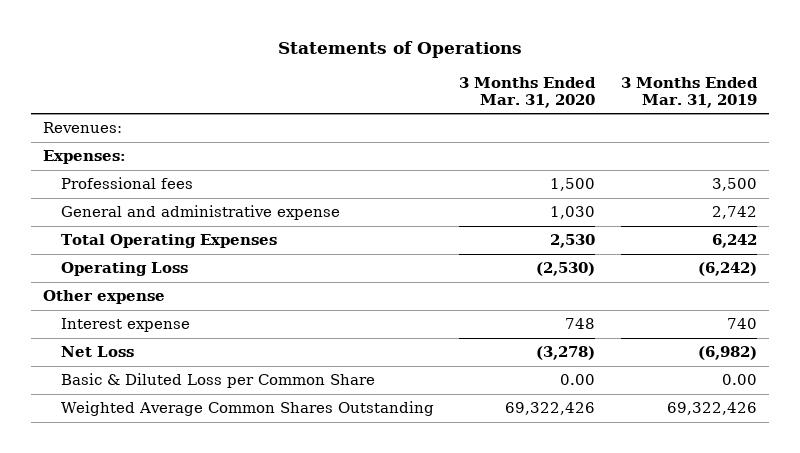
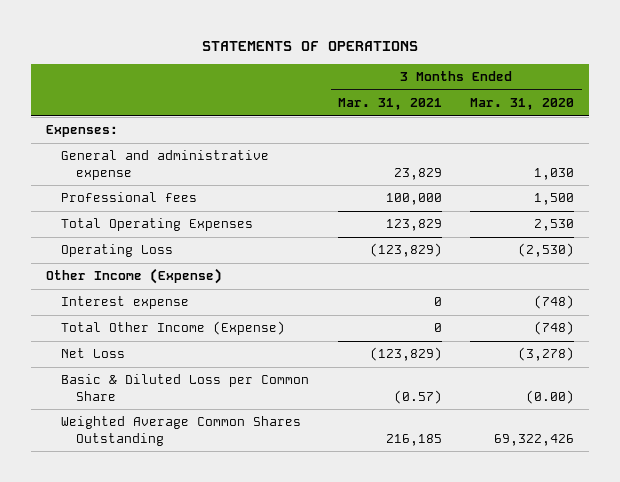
- Statements of Operations
+ STATEMENTS OF OPERATIONS
- | 3 Months Ended Mar. 31, 2020 | 3 Months Ended Mar. 31, 2019
+ | 3 Months Ended Mar. 31, 2021 | 3 Months Ended Mar. 31, 2020
- Revenues:
moved down: Professional fees | 100,000 | 1,500
- Other expense
- Interest expense | 748 | 740
+ Other Income (Expense)
+ Interest expense | 0 | (748)
+ Total Other Income (Expense) | 0 | (748)
- Basic & Diluted Loss per Common Share | 0.00 | 0.00
+ Basic & Diluted Loss per Common Share | (0.57) | (0.00)

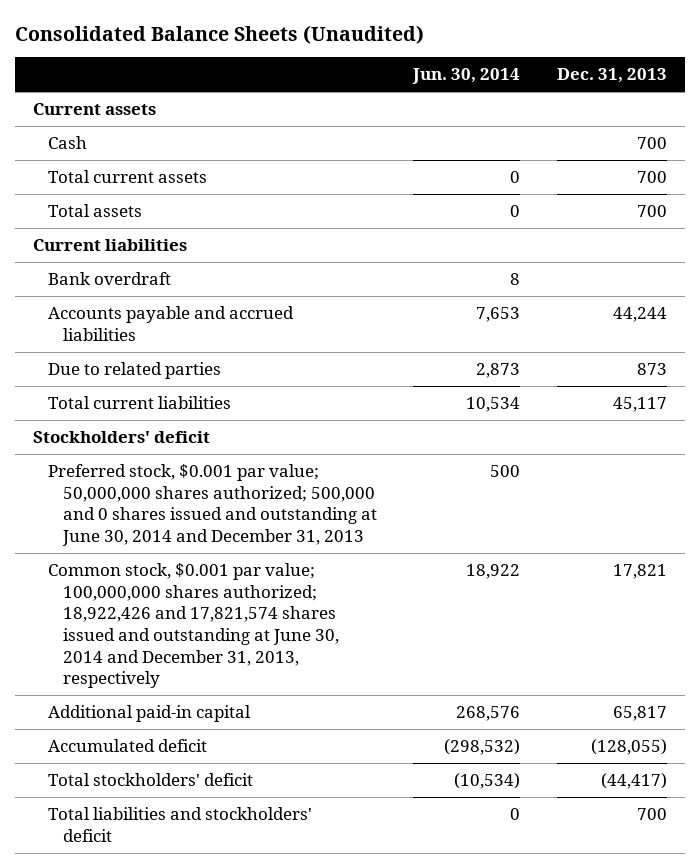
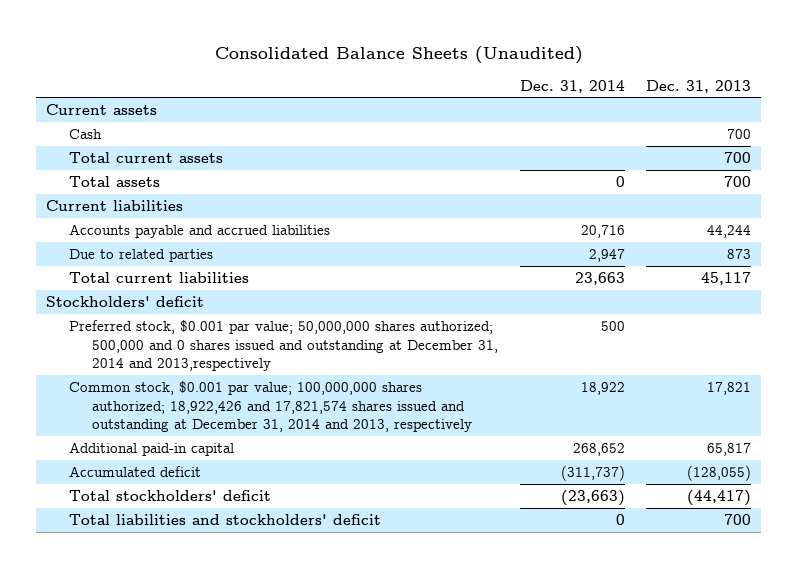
- | Jun. 30, 2014 | Dec. 31, 2013
+ | Dec. 31, 2014 | Dec. 31, 2013
- Bank overdraft | 8 |
- Preferred stock, $0.001 par value; 50,000,000 shares authorized; 500,000 and 0 shares issued and outstanding at June 30, 2014 and December 31, 2013 | 500 |
- Common stock, $0.001 par value; 100,000,000 shares authorized; 18,922,426 and 17,821,574 shares issued and outstanding at June 30, 2014 and December 31, 2013, respectively | 18,922 | 17,821
+ Preferred stock, $0.001 par value; 50,000,000 shares authorized; 500,000 and 0 shares issued and outstanding at December 31, 2014 and 2013,respectively | 500 |
+ Common stock, $0.001 par value; 100,000,000 shares authorized; 18,922,426 and 17,821,574 shares issued and outstanding at December 31, 2014 and 2013, respectively | 18,922 | 17,821

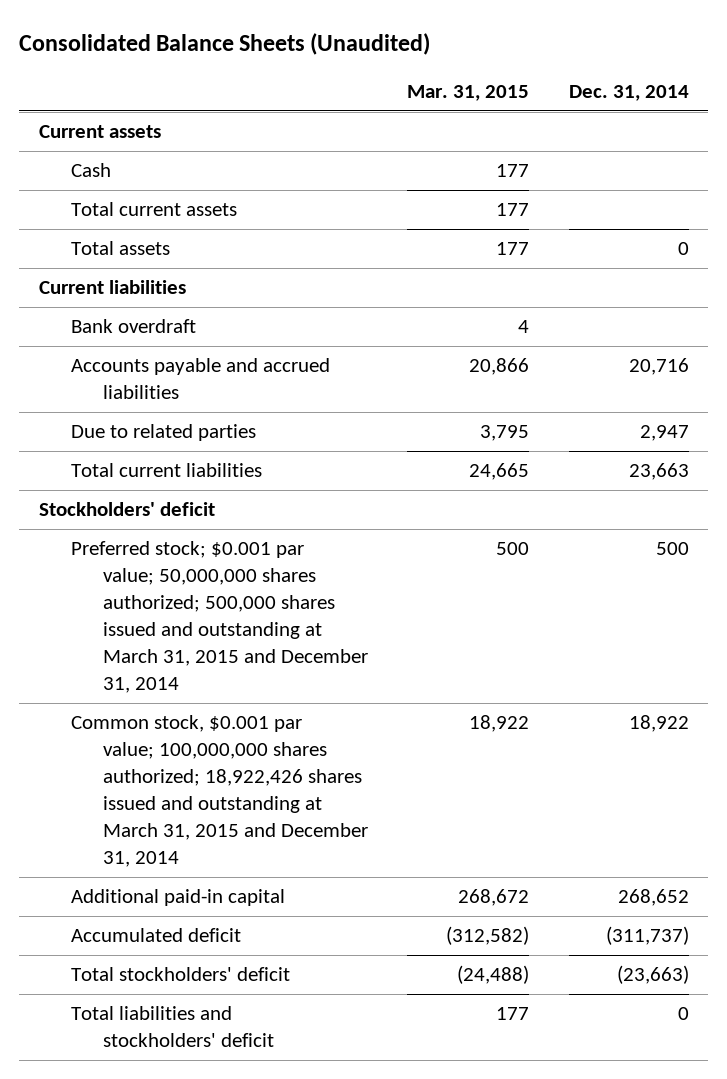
- | Dec. 31, 2014 | Dec. 31, 2013
+ | Mar. 31, 2015 | Dec. 31, 2014
+ Bank overdraft | 4 |
- Preferred stock, $0.001 par value; 50,000,000 shares authorized; 500,000 and 0 shares issued and outstanding at December 31, 2014 and 2013,respectively | 500 |
- Common stock, $0.001 par value; 100,000,000 shares authorized; 18,922,426 and 17,821,574 shares issued and outstanding at December 31, 2014 and 2013, respectively | 18,922 | 17,821
+ Preferred stock; $0.001 par value; 50,000,000 shares authorized; 500,000 shares issued and outstanding at March 31, 2015 and December 31, 2014 | 500 | 500
+ Common stock, $0.001 par value; 100,000,000 shares authorized; 18,922,426 shares issued and outstanding at March 31, 2015 and December 31, 2014 | 18,922 | 18,922

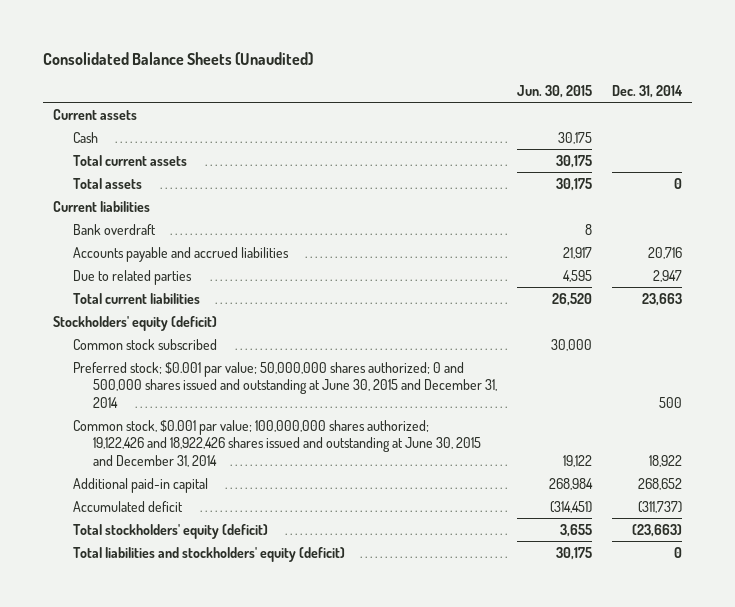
- | Mar. 31, 2015 | Dec. 31, 2014
+ | Jun. 30, 2015 | Dec. 31, 2014
- Stockholders' deficit
- Preferred stock; $0.001 par value; 50,000,000 shares authorized; 500,000 shares issued and outstanding at March 31, 2015 and December 31, 2014 | 500 | 500
- Common stock, $0.001 par value; 100,000,000 shares authorized; 18,922,426 shares issued and outstanding at March 31, 2015 and December 31, 2014 | 18,922 | 18,922
+ Stockholders' equity (deficit)
+ Common stock subscribed | 30,000 |
+ Preferred stock; $0.001 par value; 50,000,000 shares authorized; 0 and 500,000 shares issued and outstanding at June 30, 2015 and December 31, 2014 | | 500
+ Common stock, $0.001 par value; 100,000,000 shares authorized; 19,122,426 and 18,922,426 shares issued and outstanding at June 30, 2015 and December 31, 2014 | 19,122 | 18,922
- Total stockholders' deficit | (24,488) | (23,663)
- Total liabilities and stockholders' deficit | 177 | 0
+ Total stockholders' equity (deficit) | 3,655 | (23,663)
+ Total liabilities and stockholders' equity (deficit) | 30,175 | 0

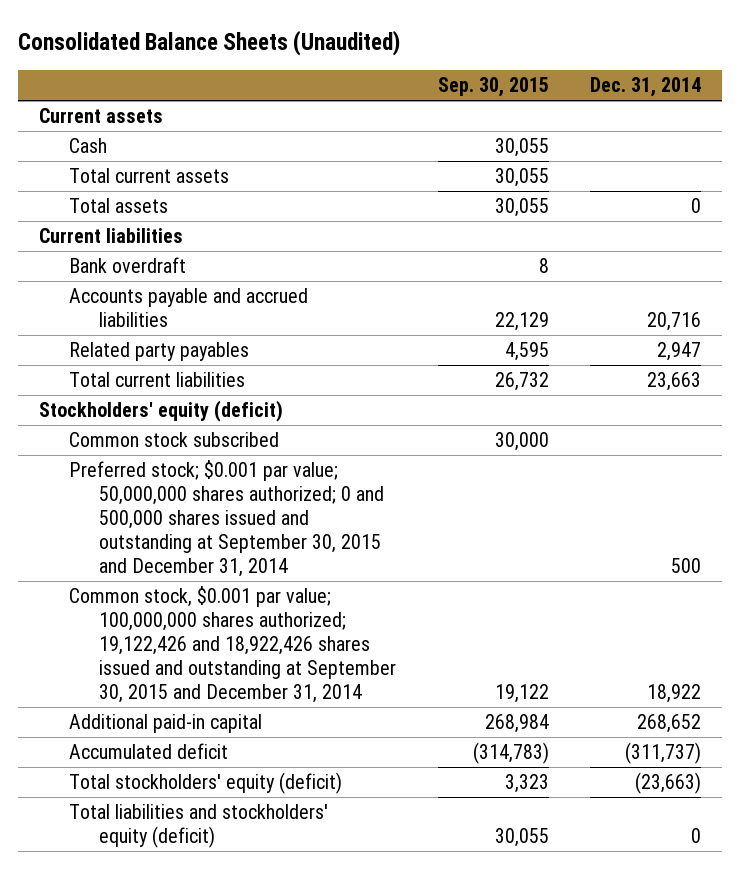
- | Jun. 30, 2015 | Dec. 31, 2014
+ | Sep. 30, 2015 | Dec. 31, 2014
- Due to related parties | 4,595 | 2,947
+ Related party payables | 4,595 | 2,947
- Preferred stock; $0.001 par value; 50,000,000 shares authorized; 0 and 500,000 shares issued and outstanding at June 30, 2015 and December 31, 2014 | | 500
- Common stock, $0.001 par value; 100,000,000 shares authorized; 19,122,426 and 18,922,426 shares issued and outstanding at June 30, 2015 and December 31, 2014 | 19,122 | 18,922
+ Preferred stock; $0.001 par value; 50,000,000 shares authorized; 0 and 500,000 shares issued and outstanding at September 30, 2015 and December 31, 2014 | | 500
+ Common stock, $0.001 par value; 100,000,000 shares authorized; 19,122,426 and 18,922,426 shares issued and outstanding at September 30, 2015 and December 31, 2014 | 19,122 | 18,922

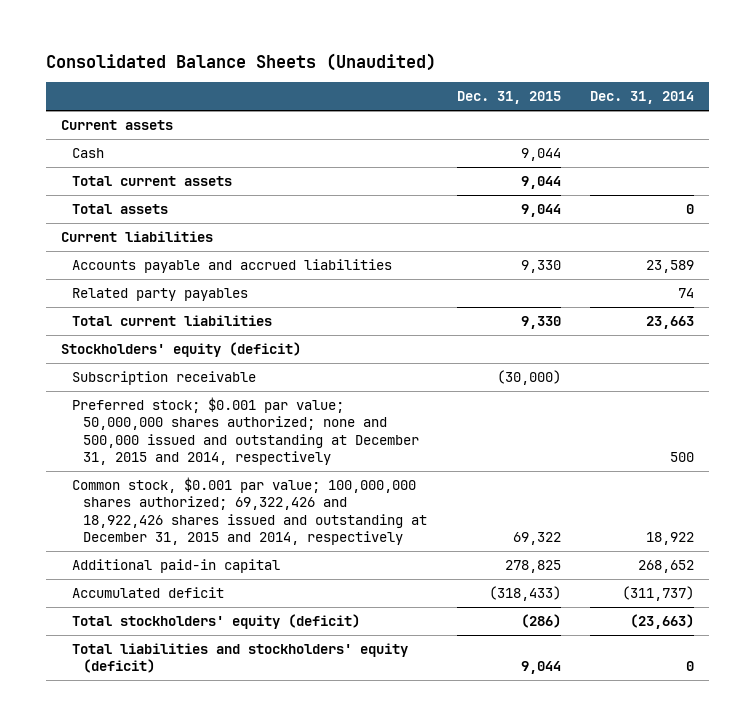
- | Sep. 30, 2015 | Dec. 31, 2014
+ | Dec. 31, 2015 | Dec. 31, 2014
- Bank overdraft | 8 |
- Accounts payable and accrued liabilities | 22,129 | 20,716
- Related party payables | 4,595 | 2,947
+ Accounts payable and accrued liabilities | 9,330 | 23,589
+ Related party payables | | 74
- Common stock subscribed | 30,000 |
- Preferred stock; $0.001 par value; 50,000,000 shares authorized; 0 and 500,000 shares issued and outstanding at September 30, 2015 and December 31, 2014 | | 500
- Common stock, $0.001 par value; 100,000,000 shares authorized; 19,122,426 and 18,922,426 shares issued and outstanding at September 30, 2015 and December 31, 2014 | 19,122 | 18,922
+ Subscription receivable | (30,000) |
+ Preferred stock; $0.001 par value; 50,000,000 shares authorized; none and 500,000 issued and outstanding at December 31, 2015 and 2014, respectively | | 500
+ Common stock, $0.001 par value; 100,000,000 shares authorized; 69,322,426 and 18,922,426 shares issued and outstanding at December 31, 2015 and 2014, respectively | 69,322 | 18,922

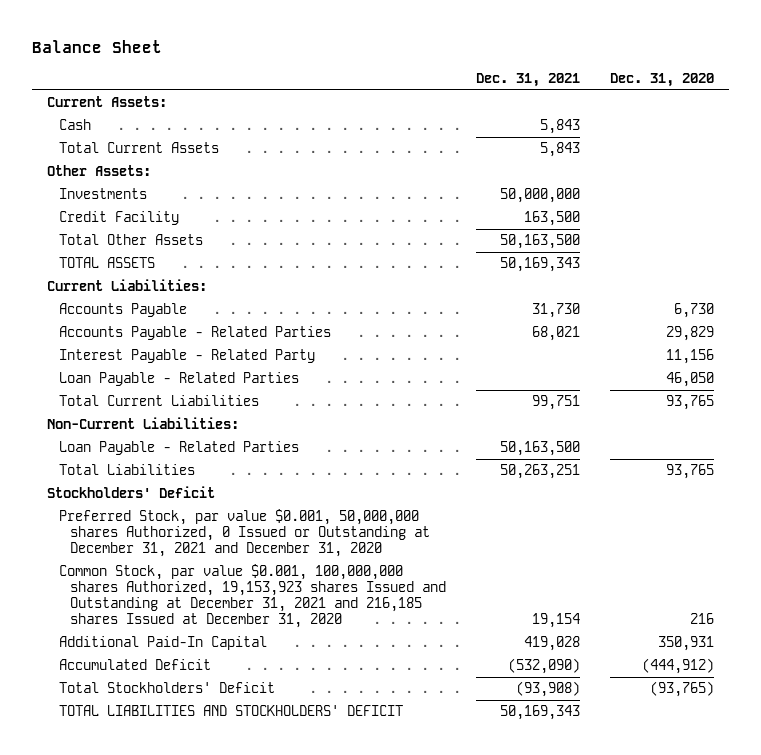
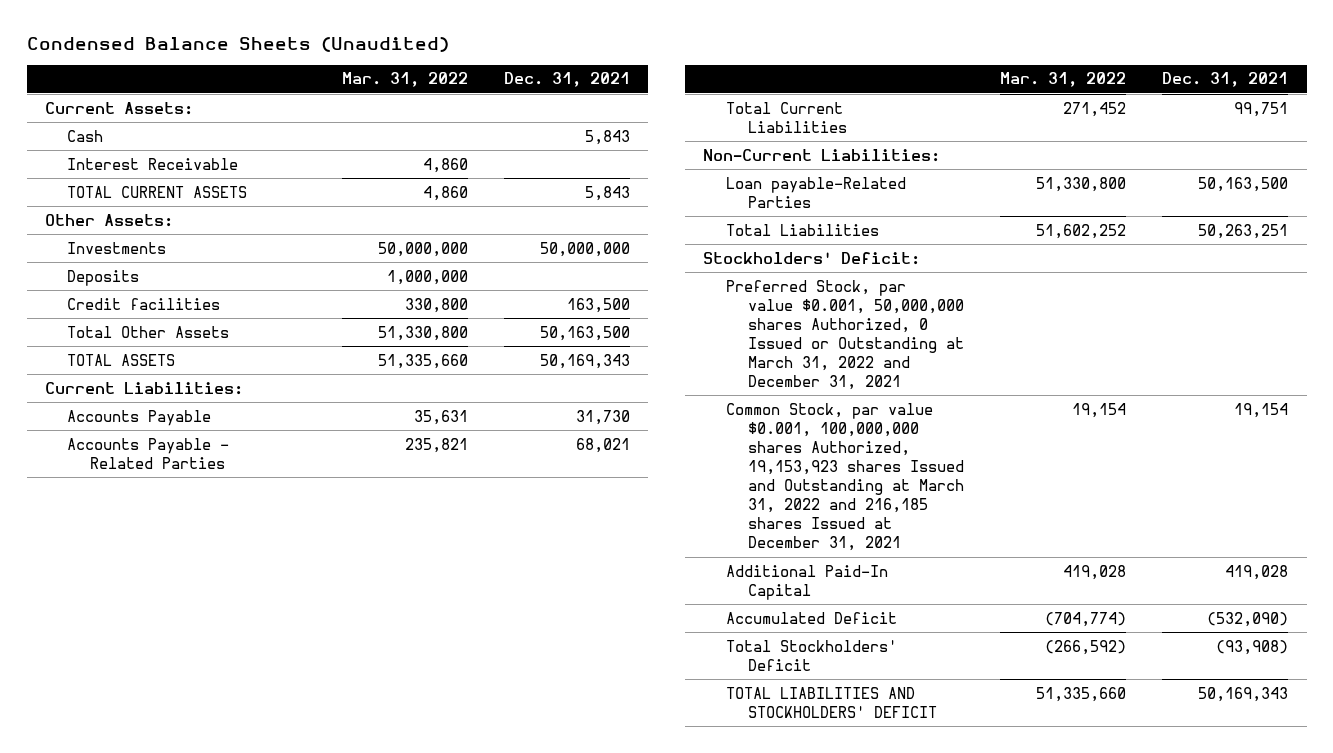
- Balance Sheet
+ Condensed Balance Sheets (Unaudited)
- | Dec. 31, 2021 | Dec. 31, 2020
+ | Mar. 31, 2022 | Dec. 31, 2021
- Total Current Assets | 5,843 |
+ Interest Receivable | 4,860 |
+ TOTAL CURRENT ASSETS | 4,860 | 5,843
- Credit Facility | 163,500 |
+ Deposits | 1,000,000 |
+ Credit facilities | 330,800 | 163,500
- Interest Payable - Related Party | | 11,156
- Loan Payable - Related Parties | | 46,050
- Loan Payable - Related Parties | 50,163,500 |
+ Loan payable-Related Parties | 51,330,800 | 50,163,500
- Stockholders' Deficit
- Preferred Stock, par value $0.001, 50,000,000 shares Authorized, 0 Issued or Outstanding at December 31, 2021 and December 31, 2020
- Common Stock, par value $0.001, 100,000,000 shares Authorized, 19,153,923 shares Issued and Outstanding at December 31, 2021 and 216,185 shares Issued at December 31, 2020 | 19,154 | 216
+ Stockholders' Deficit:
+ Preferred Stock, par value $0.001, 50,000,000 shares Authorized, 0 Issued or Outstanding at March 31, 2022 and December 31, 2021
+ Common Stock, par value $0.001, 100,000,000 shares Authorized, 19,153,923 shares Issued and Outstanding at March 31, 2022 and 216,185 shares Issued at December 31, 2021 | 19,154 | 19,154

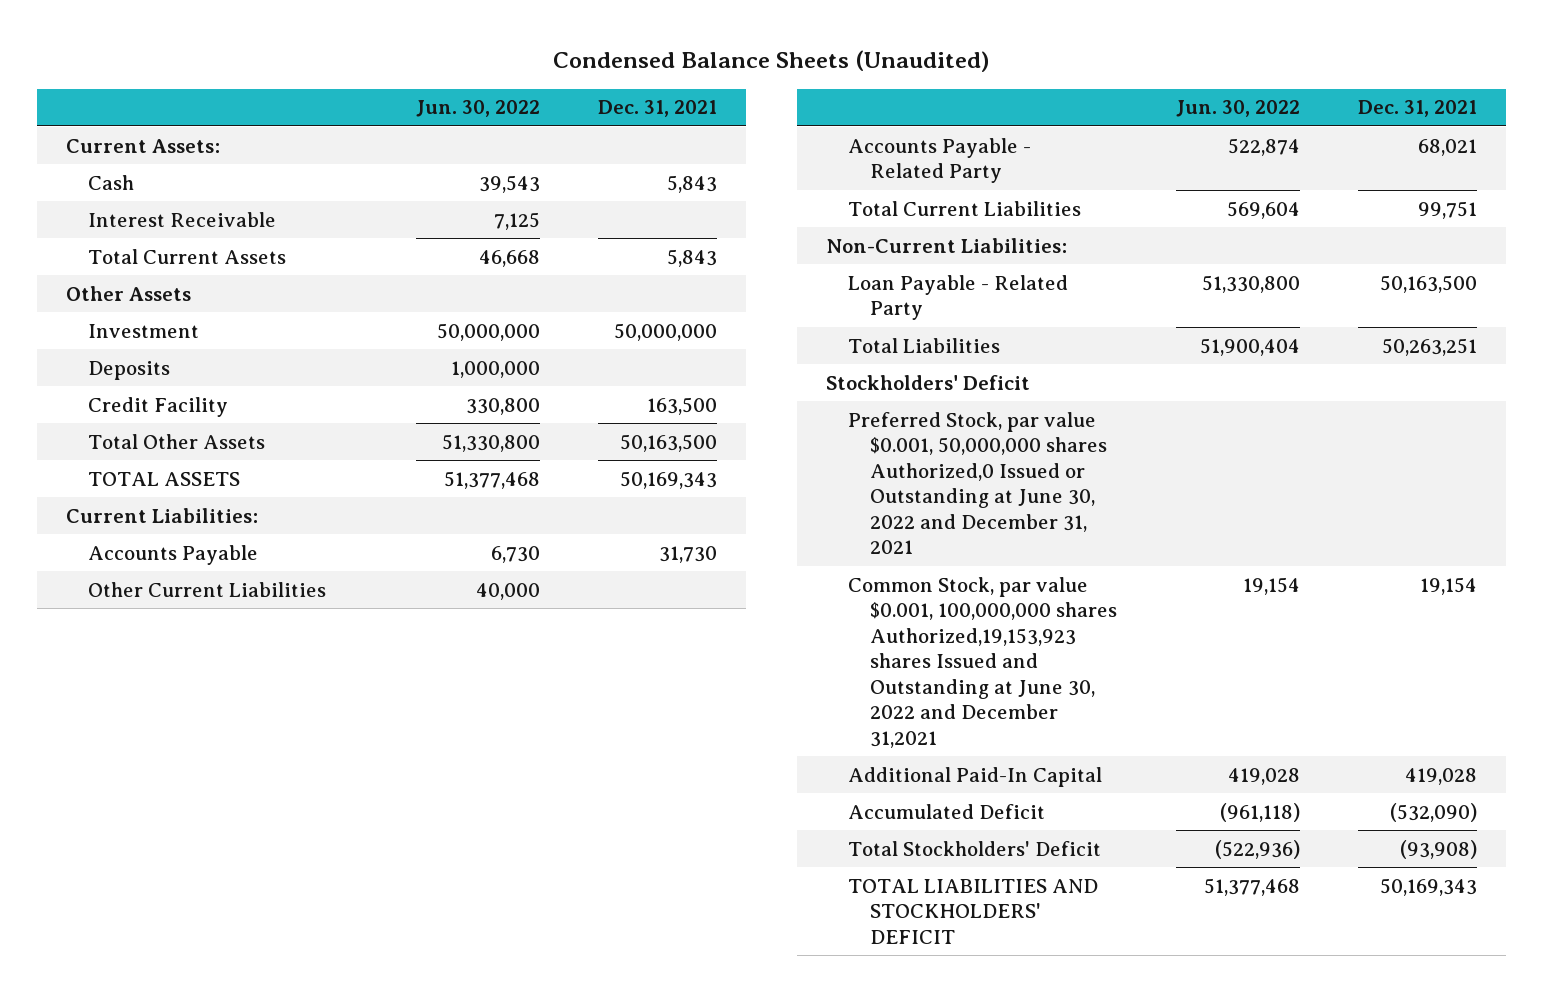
- | Mar. 31, 2022 | Dec. 31, 2021
+ | Jun. 30, 2022 | Dec. 31, 2021
- TOTAL CURRENT ASSETS | 4,860 | 5,843
- Other Assets:
- Investments | 50,000,000 | 50,000,000
+ Total Current Assets | 46,668 | 5,843
+ Other Assets
+ Investment | 50,000,000 | 50,000,000
- Credit facilities | 330,800 | 163,500
+ Credit Facility | 330,800 | 163,500
- Accounts Payable - Related Parties | 235,821 | 68,021
+ Other Current Liabilities | 40,000 |
+ Accounts Payable - Related Party | 522,874 | 68,021
- Loan payable-Related Parties | 51,330,800 | 50,163,500
+ Loan Payable - Related Party | 51,330,800 | 50,163,500
- Stockholders' Deficit:
- Preferred Stock, par value $0.001, 50,000,000 shares Authorized, 0 Issued or Outstanding at March 31, 2022 and December 31, 2021
- Common Stock, par value $0.001, 100,000,000 shares Authorized, 19,153,923 shares Issued and Outstanding at March 31, 2022 and 216,185 shares Issued at December 31, 2021 | 19,154 | 19,154
+ Stockholders' Deficit
+ Preferred Stock, par value $0.001, 50,000,000 shares Authorized,0 Issued or Outstanding at June 30, 2022 and December 31, 2021
+ Common Stock, par value $0.001, 100,000,000 shares Authorized,19,153,923 shares Issued and Outstanding at June 30, 2022 and December 31,2021 | 19,154 | 19,154

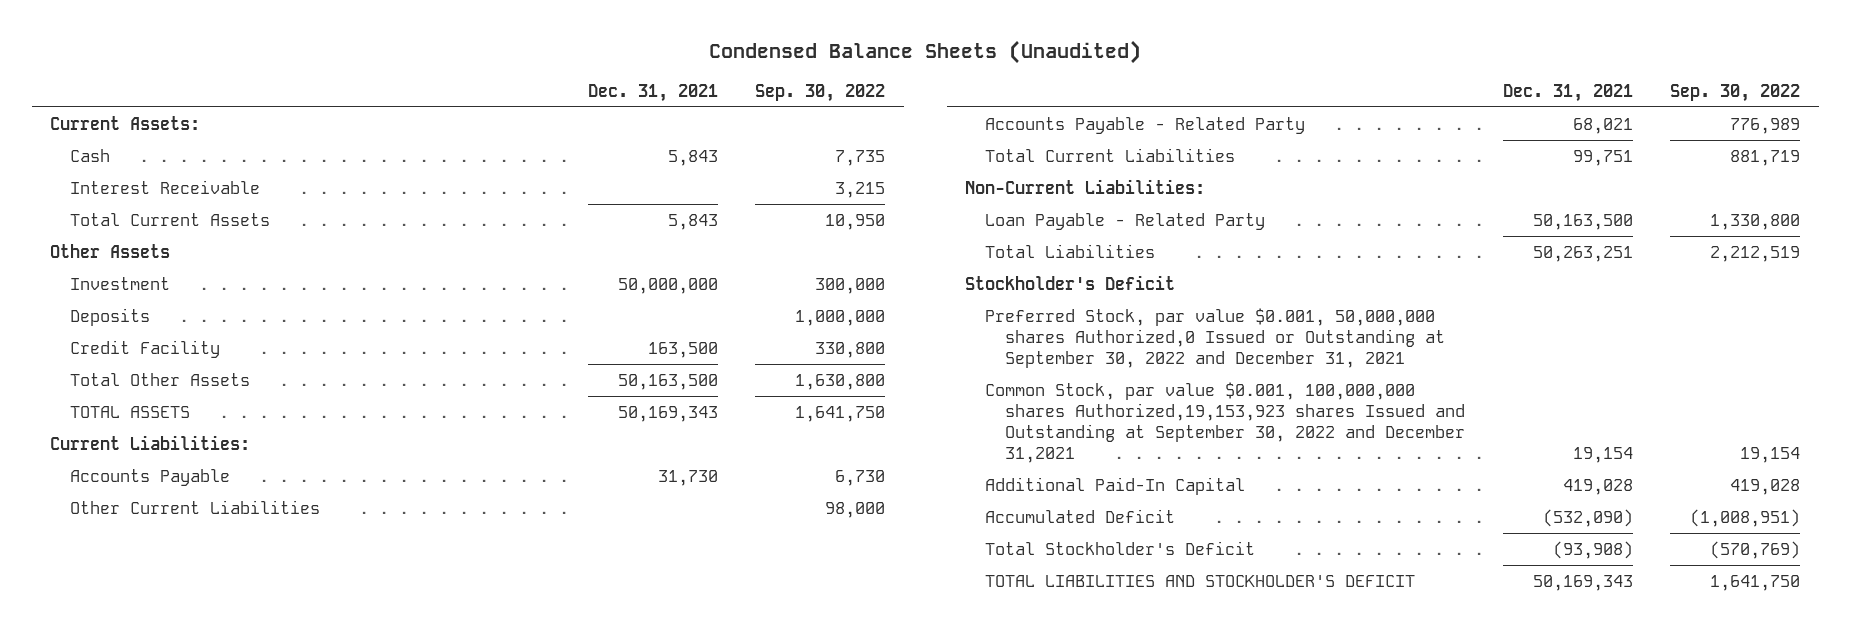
- | Jun. 30, 2022 | Dec. 31, 2021
+ | Dec. 31, 2021 | Sep. 30, 2022
- Stockholders' Deficit
- Preferred Stock, par value $0.001, 50,000,000 shares Authorized,0 Issued or Outstanding at June 30, 2022 and December 31, 2021
- Common Stock, par value $0.001, 100,000,000 shares Authorized,19,153,923 shares Issued and Outstanding at June 30, 2022 and December 31,2021 | 19,154 | 19,154
+ Stockholder's Deficit
+ Preferred Stock, par value $0.001, 50,000,000 shares Authorized,0 Issued or Outstanding at September 30, 2022 and December 31, 2021
+ Common Stock, par value $0.001, 100,000,000 shares Authorized,19,153,923 shares Issued and Outstanding at September 30, 2022 and December 31,2021 | 19,154 | 19,154
- Total Stockholders' Deficit | (522,936) | (93,908)
- TOTAL LIABILITIES AND STOCKHOLDERS' DEFICIT | 51,377,468 | 50,169,343
+ Total Stockholder's Deficit | (93,908) | (570,769)
+ TOTAL LIABILITIES AND STOCKHOLDER'S DEFICIT | 50,169,343 | 1,641,750

